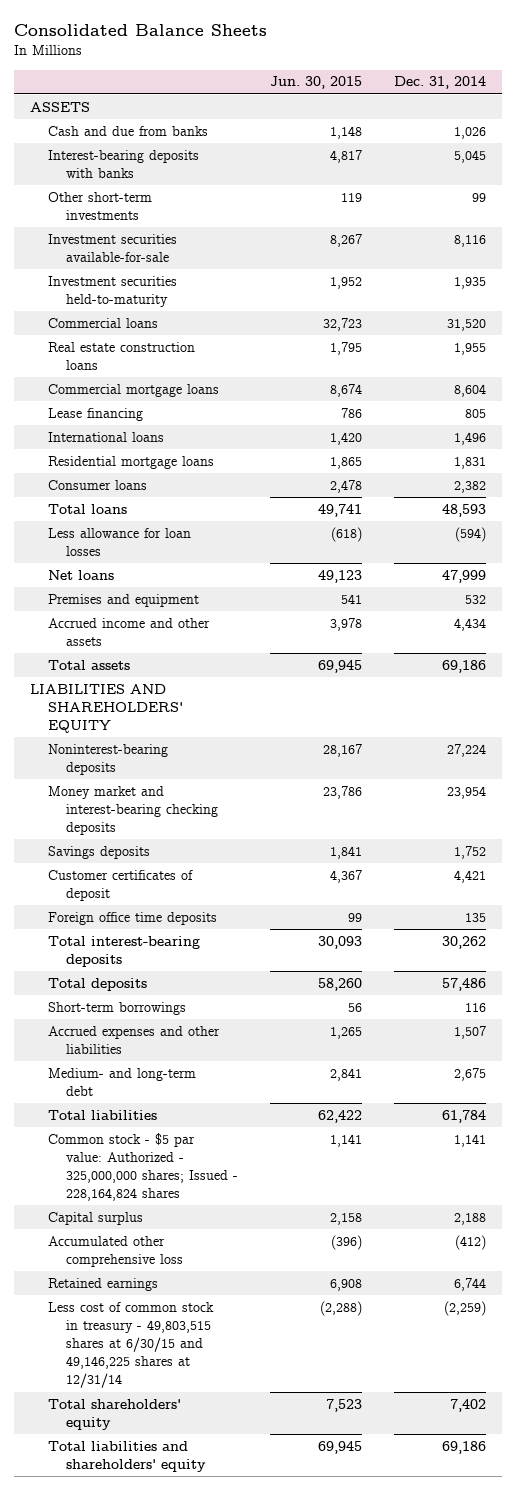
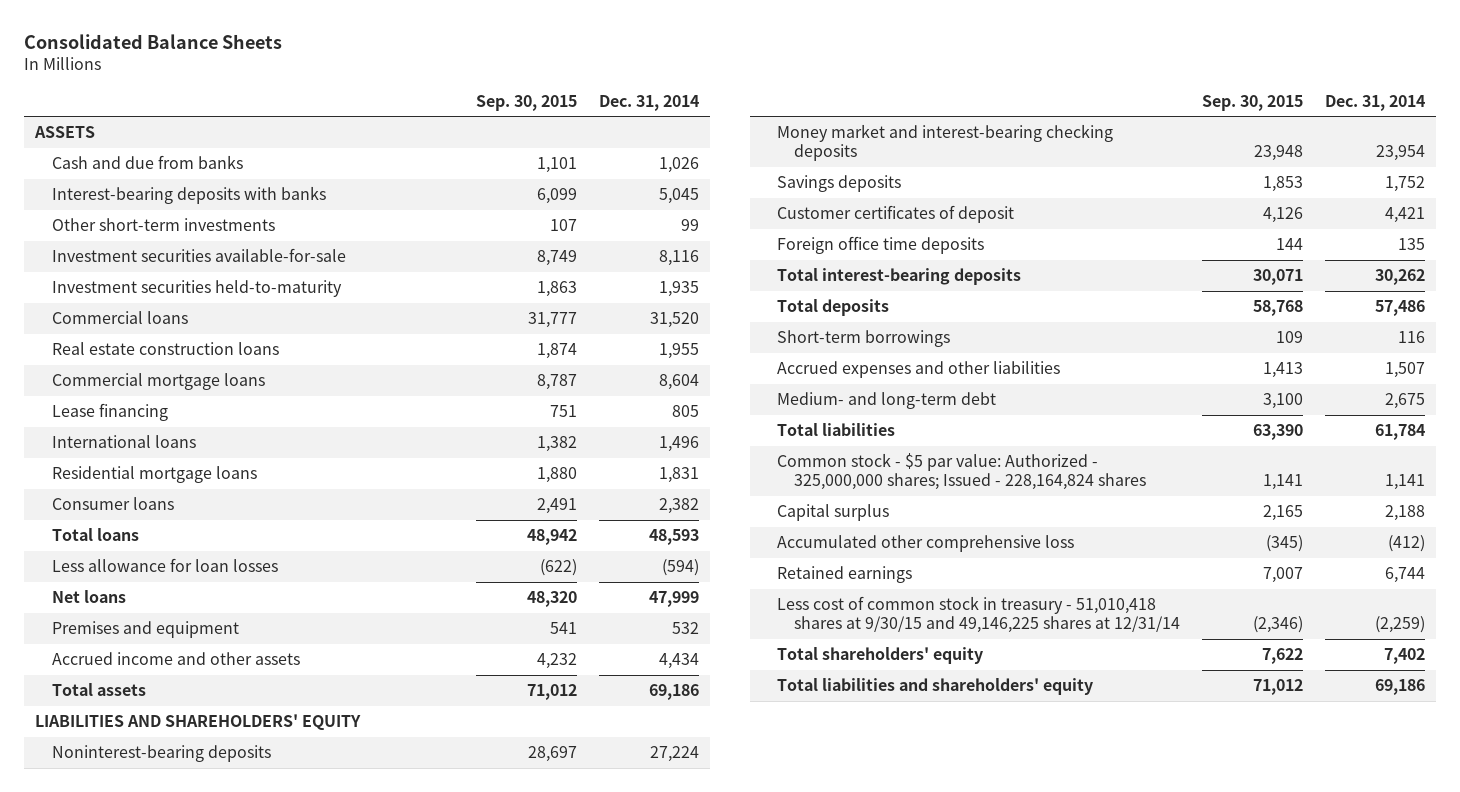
- | Jun. 30, 2015 | Dec. 31, 2014
+ | Sep. 30, 2015 | Dec. 31, 2014
- Less cost of common stock in treasury - 49,803,515 shares at 6/30/15 and 49,146,225 shares at 12/31/14 | (2,288) | (2,259)
+ Less cost of common stock in treasury - 51,010,418 shares at 9/30/15 and 49,146,225 shares at 12/31/14 | (2,346) | (2,259)

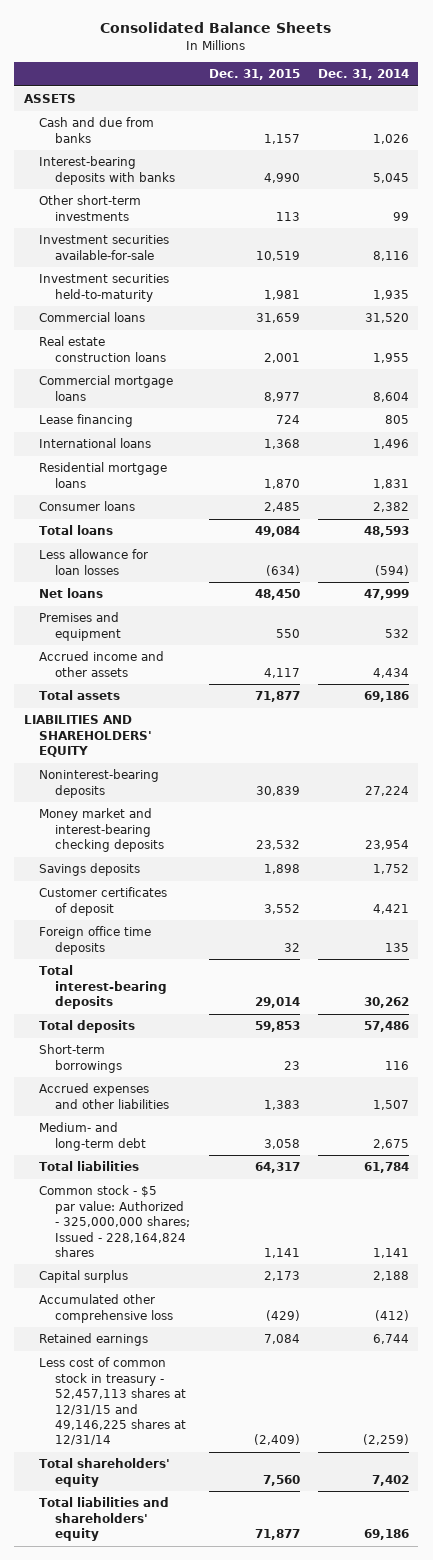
- | Sep. 30, 2015 | Dec. 31, 2014
+ | Dec. 31, 2015 | Dec. 31, 2014
- Less cost of common stock in treasury - 51,010,418 shares at 9/30/15 and 49,146,225 shares at 12/31/14 | (2,346) | (2,259)
+ Less cost of common stock in treasury - 52,457,113 shares at 12/31/15 and 49,146,225 shares at 12/31/14 | (2,409) | (2,259)

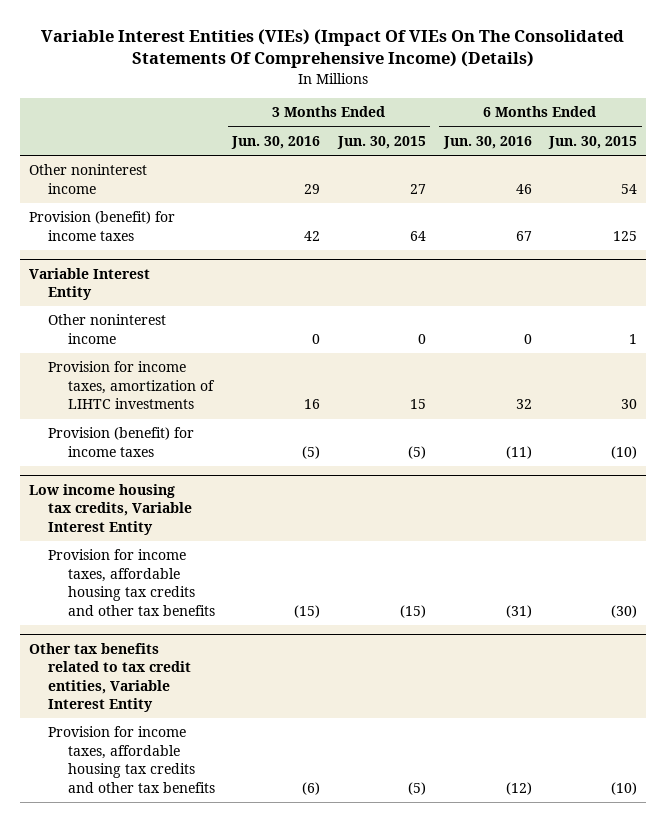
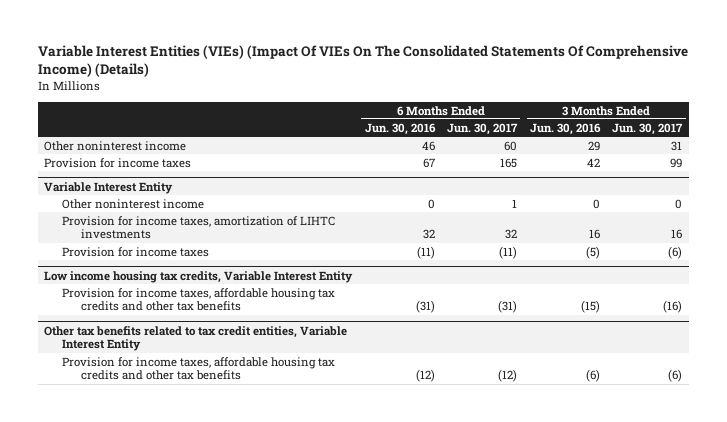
- | 3 Months Ended Jun. 30, 2016 | 3 Months Ended Jun. 30, 2015 | 6 Months Ended Jun. 30, 2016 | 6 Months Ended Jun. 30, 2015
+ | 6 Months Ended Jun. 30, 2016 | 6 Months Ended Jun. 30, 2017 | 3 Months Ended Jun. 30, 2016 | 3 Months Ended Jun. 30, 2017
- Provision (benefit) for income taxes | 42 | 64 | 67 | 125
+ Provision for income taxes | 67 | 165 | 42 | 99
@ Variable Interest Entity
- Provision (benefit) for income taxes | (5) | (5) | (11) | (10)
+ Provision for income taxes | (11) | (11) | (5) | (6)

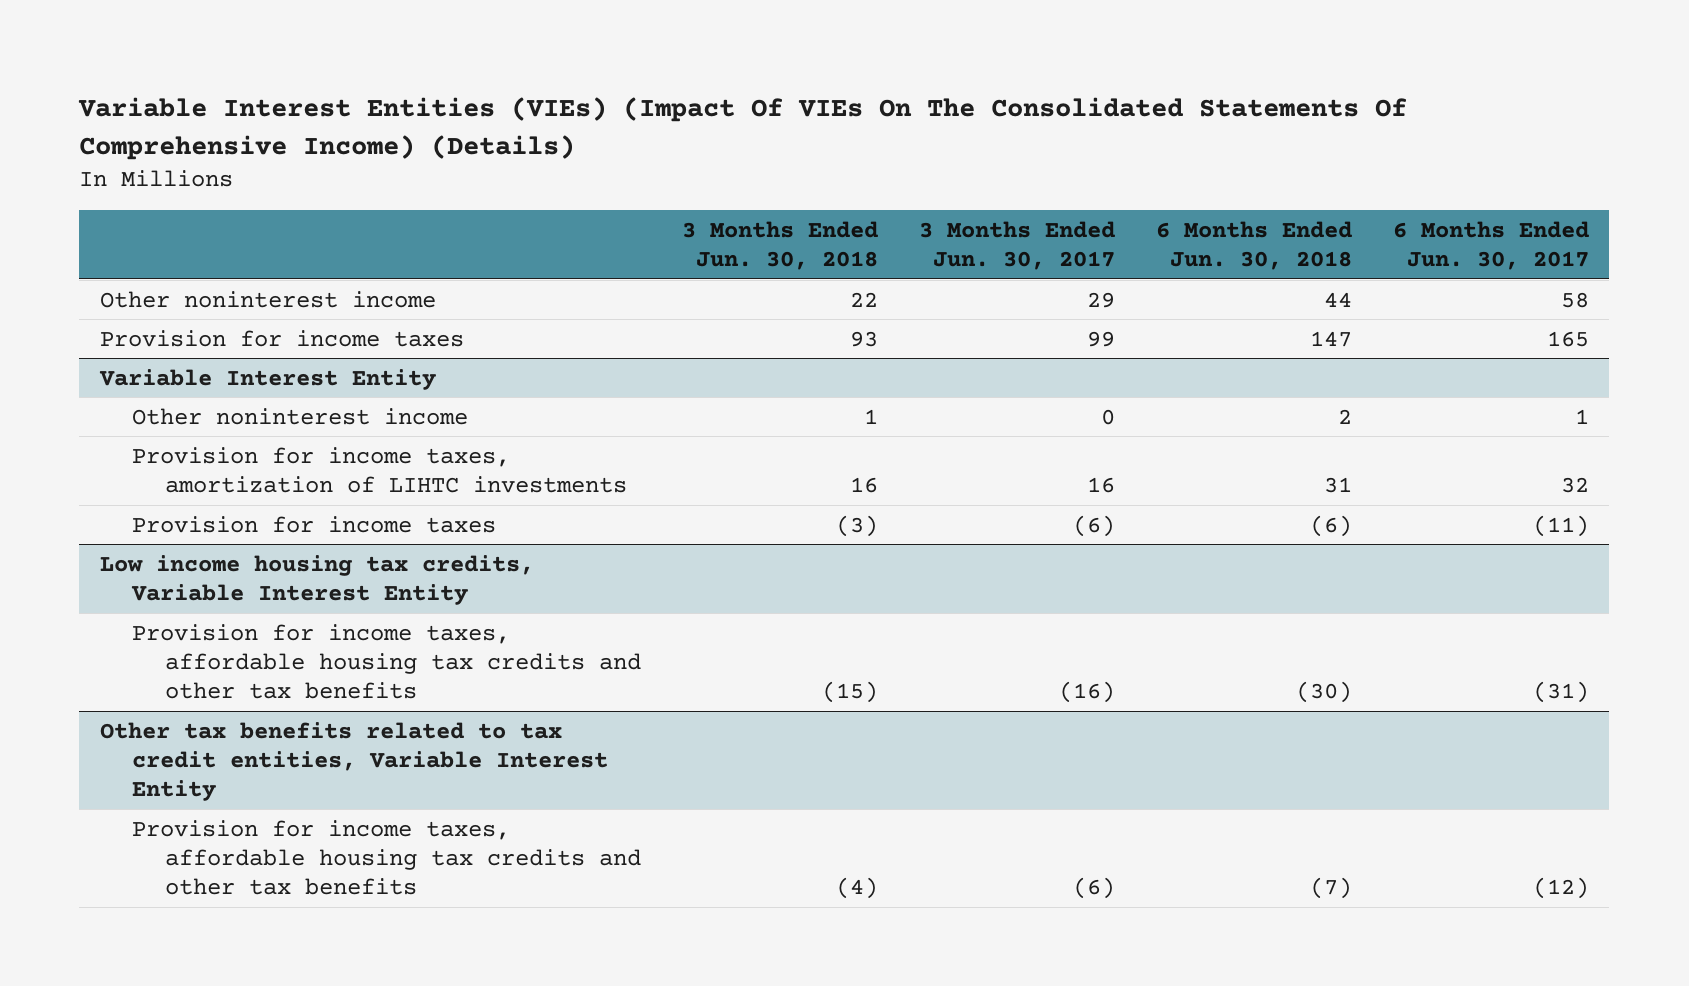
- | 6 Months Ended Jun. 30, 2016 | 6 Months Ended Jun. 30, 2017 | 3 Months Ended Jun. 30, 2016 | 3 Months Ended Jun. 30, 2017
+ | 3 Months Ended Jun. 30, 2018 | 3 Months Ended Jun. 30, 2017 | 6 Months Ended Jun. 30, 2018 | 6 Months Ended Jun. 30, 2017
- Other noninterest income | 46 | 60 | 29 | 31
+ Other noninterest income | 22 | 29 | 44 | 58

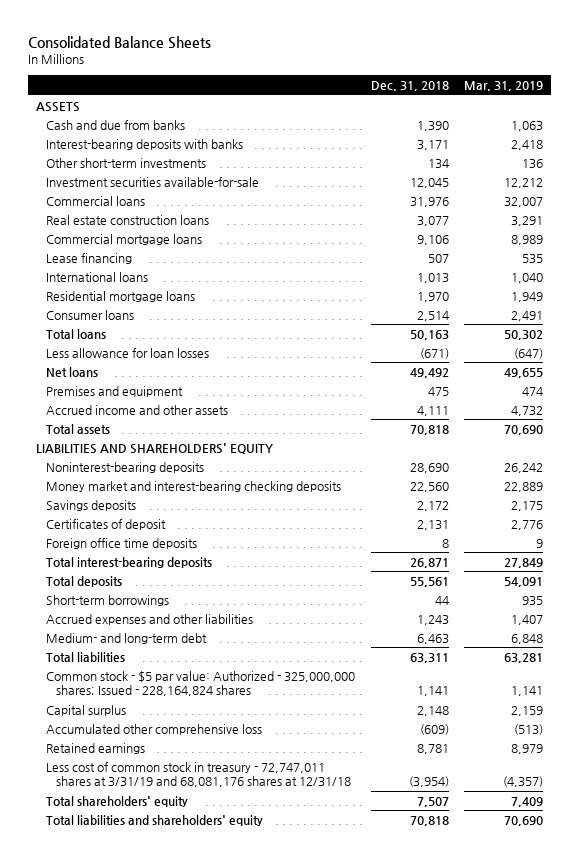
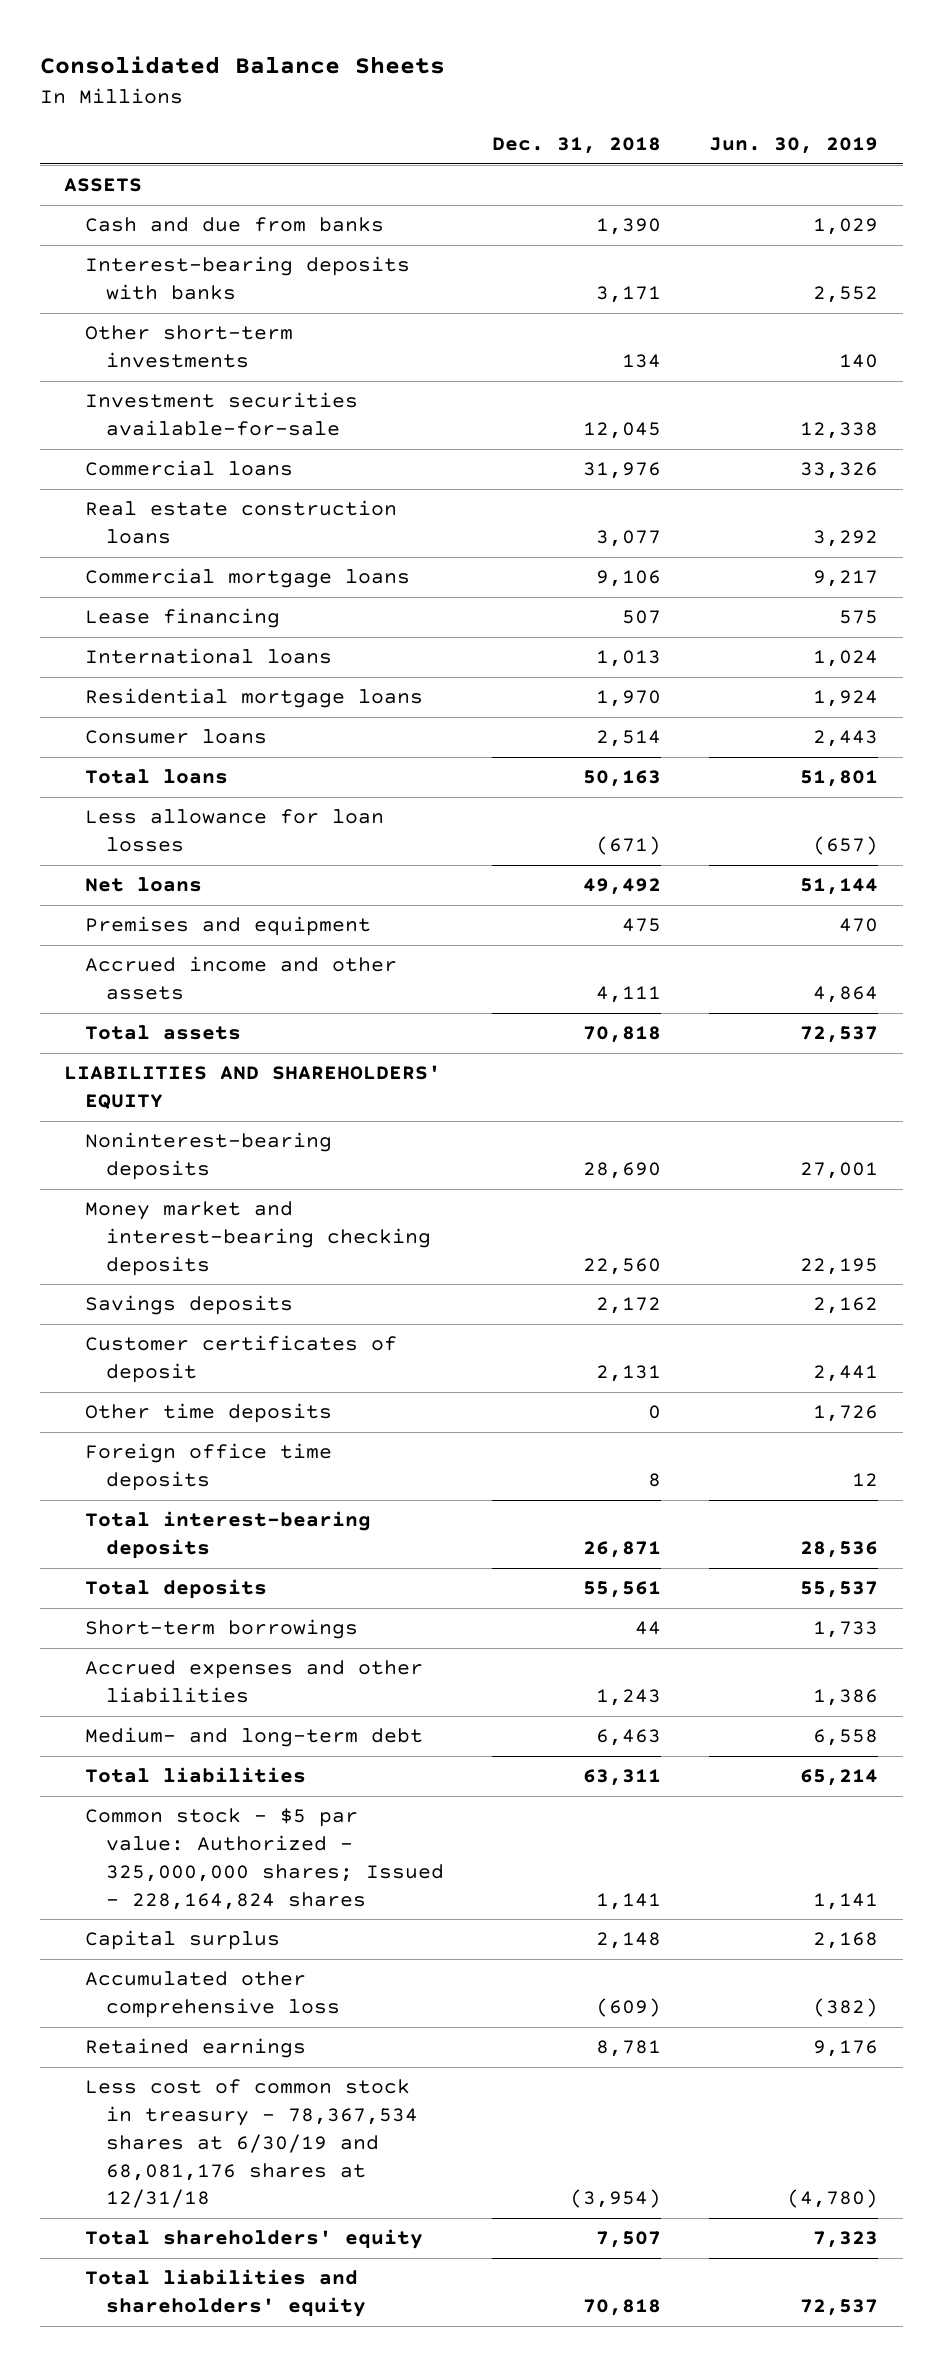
- | Dec. 31, 2018 | Mar. 31, 2019
+ | Dec. 31, 2018 | Jun. 30, 2019
- Certificates of deposit | 2,131 | 2,776
+ Customer certificates of deposit | 2,131 | 2,441
+ Other time deposits | 0 | 1,726
- Less cost of common stock in treasury - 72,747,011 shares at 3/31/19 and 68,081,176 shares at 12/31/18 | (3,954) | (4,357)
+ Less cost of common stock in treasury - 78,367,534 shares at 6/30/19 and 68,081,176 shares at 12/31/18 | (3,954) | (4,780)

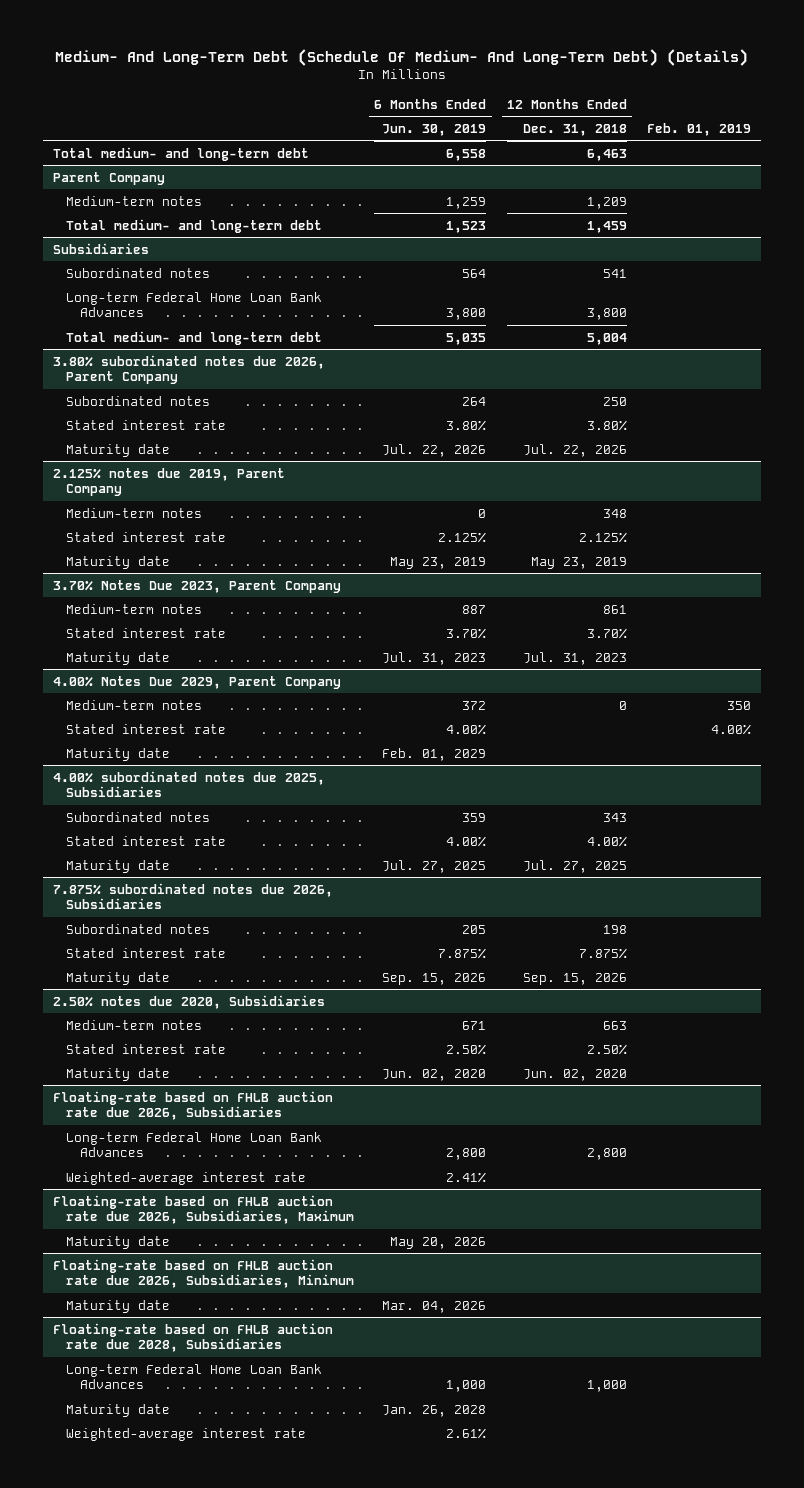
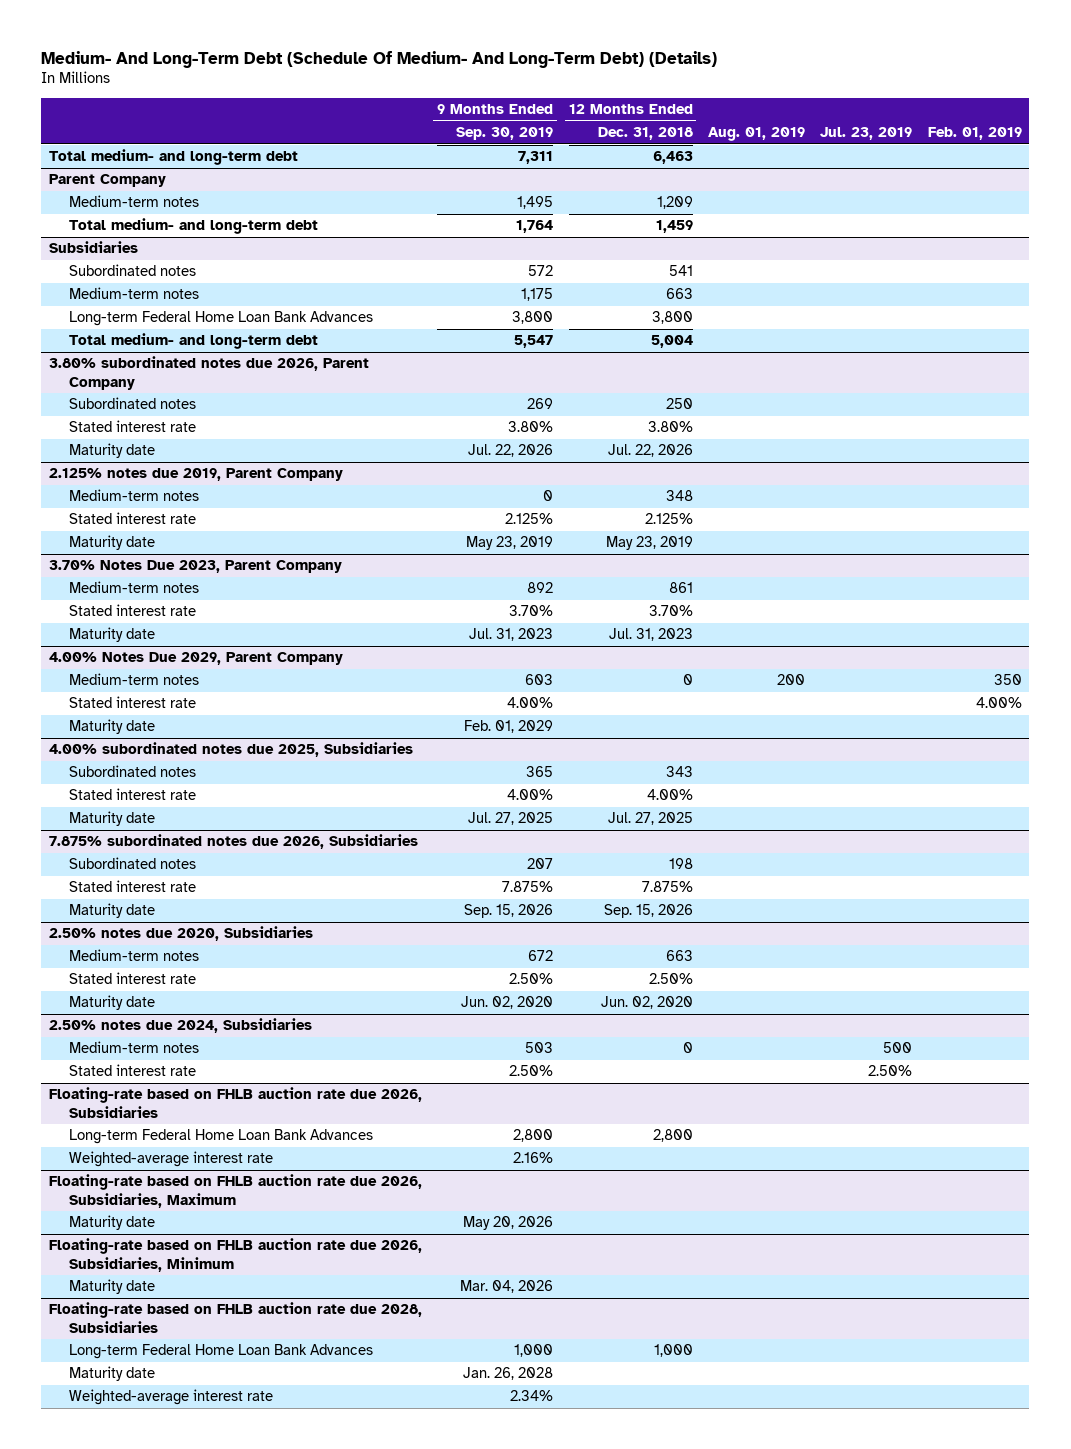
- | 6 Months Ended Jun. 30, 2019 | 12 Months Ended Dec. 31, 2018 | Feb. 01, 2019
+ | 9 Months Ended Sep. 30, 2019 | 12 Months Ended Dec. 31, 2018 | Aug. 01, 2019 | Jul. 23, 2019 | Feb. 01, 2019
@ Subsidiaries
+ Medium-term notes | 1,175 | 663 | | |
+ 2.50% notes due 2024, Subsidiaries
+ Medium-term notes | 503 | 0 | | 500 |
+ Stated interest rate | 2.50% | | | 2.50% |

